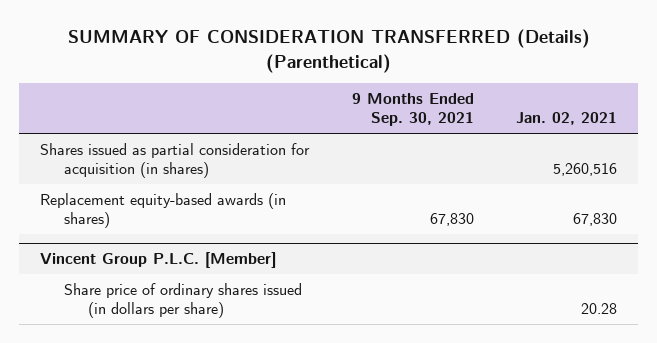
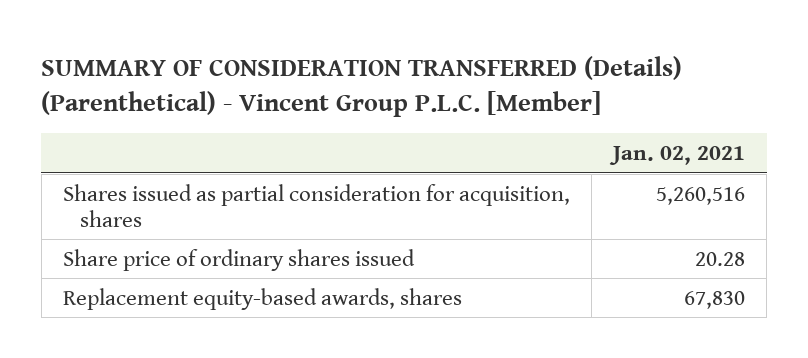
- SUMMARY OF CONSIDERATION TRANSFERRED (Details) (Parenthetical)
+ SUMMARY OF CONSIDERATION TRANSFERRED (Details) (Parenthetical) - Vincent Group P.L.C. [Member]
- | 9 Months Ended Sep. 30, 2021 | Jan. 02, 2021
+ | Jan. 02, 2021
- Shares issued as partial consideration for acquisition (in shares) | | 5,260,516
- Replacement equity-based awards (in shares) | 67,830 | 67,830
- Vincent Group P.L.C. [Member]
- Share price of ordinary shares issued (in dollars per share) | | 20.28
+ Shares issued as partial consideration for acquisition, shares | 5,260,516
+ Share price of ordinary shares issued | 20.28
+ Replacement equity-based awards, shares | 67,830

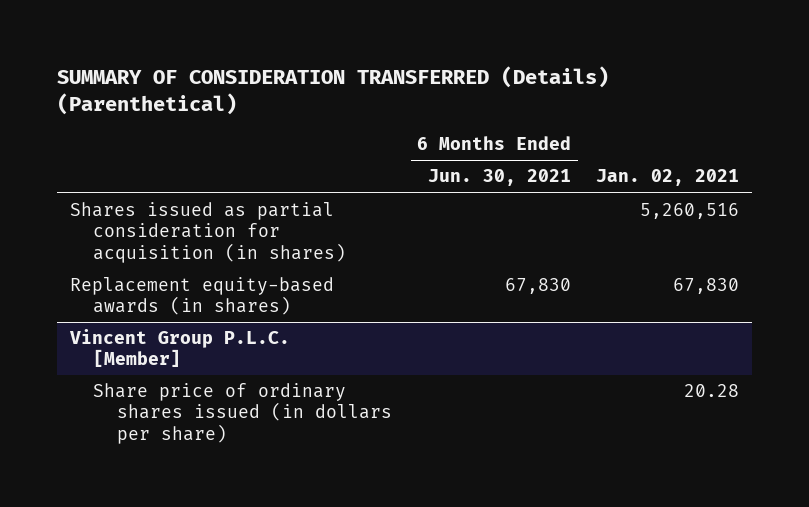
- SUMMARY OF CONSIDERATION TRANSFERRED (Details) (Parenthetical) - Vincent Group P.L.C. [Member]
+ SUMMARY OF CONSIDERATION TRANSFERRED (Details) (Parenthetical)
- | Jan. 02, 2021
+ | 6 Months Ended Jun. 30, 2021 | Jan. 02, 2021
- Shares issued as partial consideration for acquisition, shares | 5,260,516
- Share price of ordinary shares issued | 20.28
- Replacement equity-based awards, shares | 67,830
+ Shares issued as partial consideration for acquisition (in shares) | | 5,260,516
+ Replacement equity-based awards (in shares) | 67,830 | 67,830
+ Vincent Group P.L.C. [Member]
+ Share price of ordinary shares issued (in dollars per share) | | 20.28

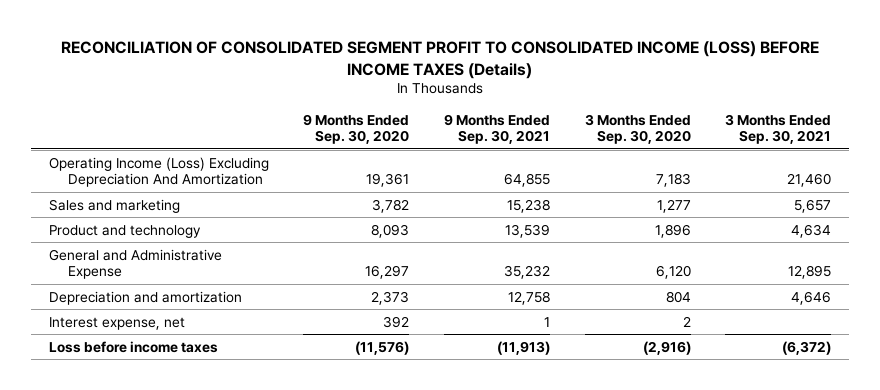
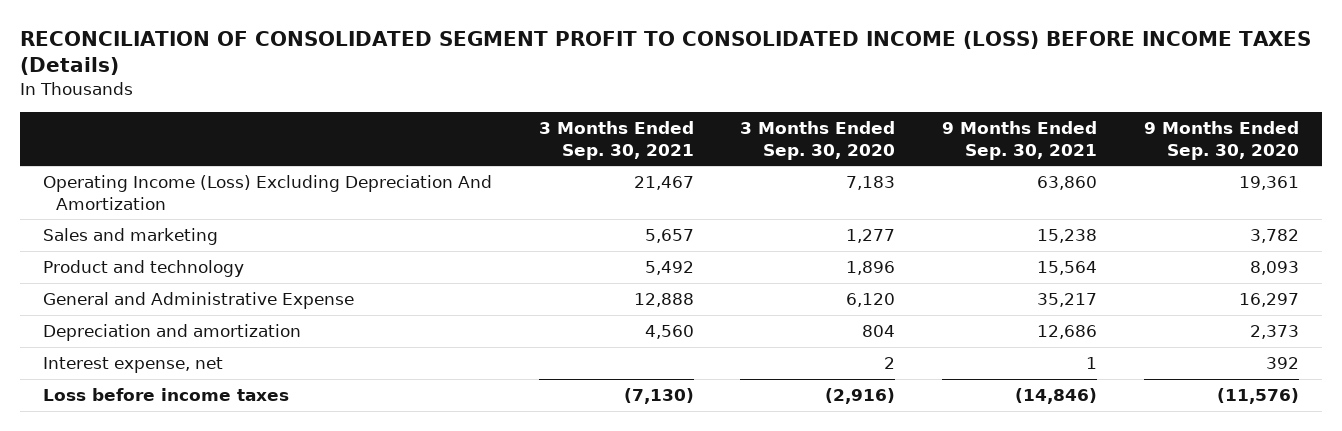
- | 9 Months Ended Sep. 30, 2020 | 9 Months Ended Sep. 30, 2021 | 3 Months Ended Sep. 30, 2020 | 3 Months Ended Sep. 30, 2021
+ | 3 Months Ended Sep. 30, 2021 | 3 Months Ended Sep. 30, 2020 | 9 Months Ended Sep. 30, 2021 | 9 Months Ended Sep. 30, 2020
- Operating Income (Loss) Excluding Depreciation And Amortization | 19,361 | 64,855 | 7,183 | 21,460
+ Operating Income (Loss) Excluding Depreciation And Amortization | 21,467 | 7,183 | 63,860 | 19,361
- Product and technology | 8,093 | 13,539 | 1,896 | 4,634
- General and Administrative Expense | 16,297 | 35,232 | 6,120 | 12,895
- Depreciation and amortization | 2,373 | 12,758 | 804 | 4,646
+ Product and technology | 5,492 | 1,896 | 15,564 | 8,093
+ General and Administrative Expense | 12,888 | 6,120 | 35,217 | 16,297
+ Depreciation and amortization | 4,560 | 804 | 12,686 | 2,373
- Loss before income taxes | (11,576) | (11,913) | (2,916) | (6,372)
+ Loss before income taxes | (7,130) | (2,916) | (14,846) | (11,576)

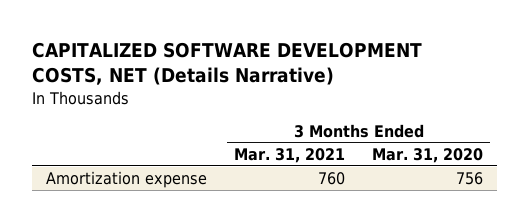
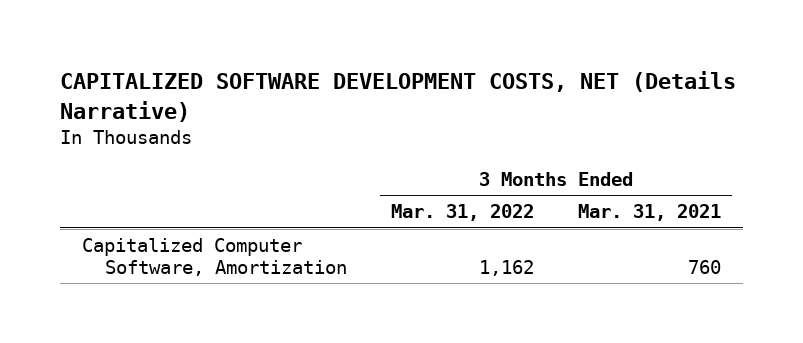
- | 3 Months Ended Mar. 31, 2021 | 3 Months Ended Mar. 31, 2020
+ | 3 Months Ended Mar. 31, 2022 | 3 Months Ended Mar. 31, 2021
- Amortization expense | 760 | 756
+ Capitalized Computer Software, Amortization | 1,162 | 760

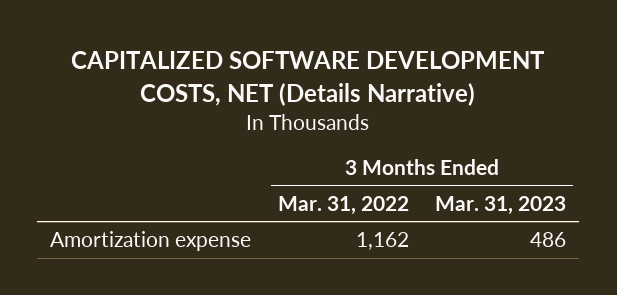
- | 3 Months Ended Mar. 31, 2022 | 3 Months Ended Mar. 31, 2021
+ | 3 Months Ended Mar. 31, 2022 | 3 Months Ended Mar. 31, 2023
- Capitalized Computer Software, Amortization | 1,162 | 760
+ Amortization expense | 1,162 | 486

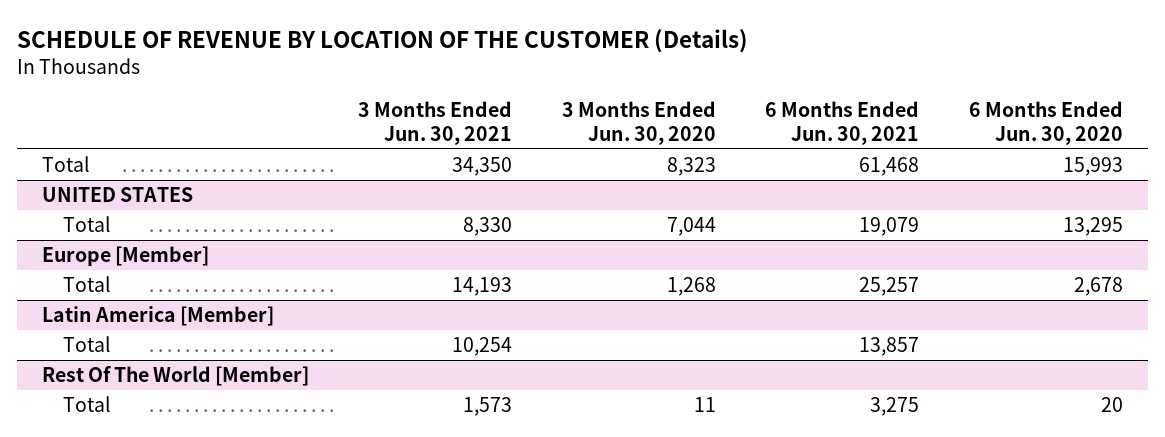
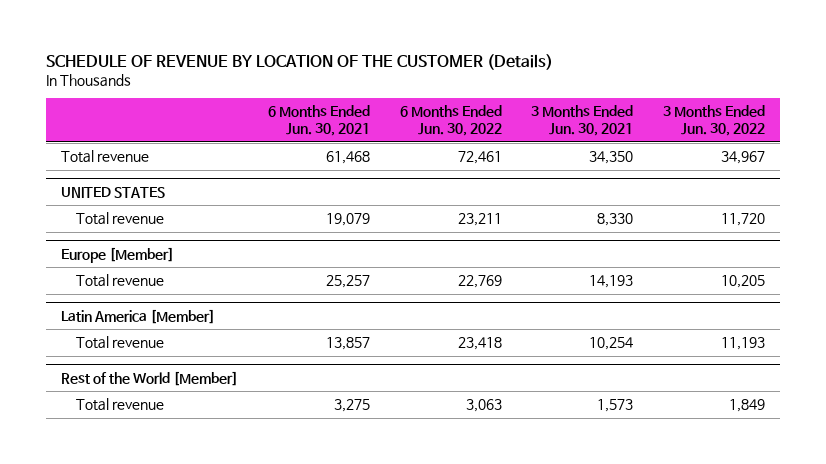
- | 3 Months Ended Jun. 30, 2021 | 3 Months Ended Jun. 30, 2020 | 6 Months Ended Jun. 30, 2021 | 6 Months Ended Jun. 30, 2020
+ | 6 Months Ended Jun. 30, 2021 | 6 Months Ended Jun. 30, 2022 | 3 Months Ended Jun. 30, 2021 | 3 Months Ended Jun. 30, 2022
- Total | 34,350 | 8,323 | 61,468 | 15,993
+ Total revenue | 61,468 | 72,461 | 34,350 | 34,967
@ UNITED STATES
- Total | 8,330 | 7,044 | 19,079 | 13,295
+ Total revenue | 19,079 | 23,211 | 8,330 | 11,720
@ Europe [Member]
- Total | 14,193 | 1,268 | 25,257 | 2,678
+ Total revenue | 25,257 | 22,769 | 14,193 | 10,205
@ Latin America [Member]
- Total | 10,254 | | 13,857 |
- Rest Of The World [Member]
- Total | 1,573 | 11 | 3,275 | 20
@ Latin America [Member]
+ Total revenue | 13,857 | 23,418 | 10,254 | 11,193
+ Rest of the World [Member]
+ Total revenue | 3,275 | 3,063 | 1,573 | 1,849

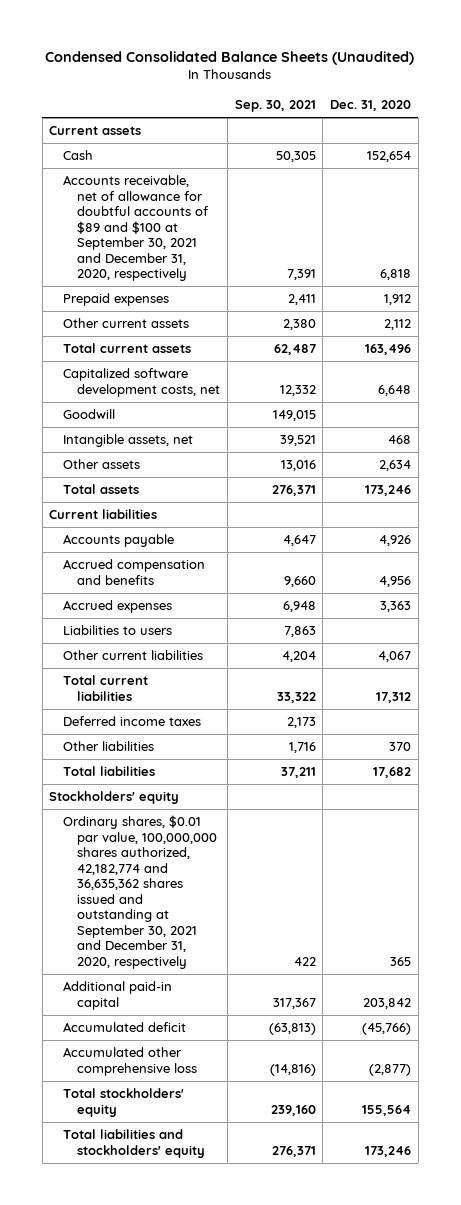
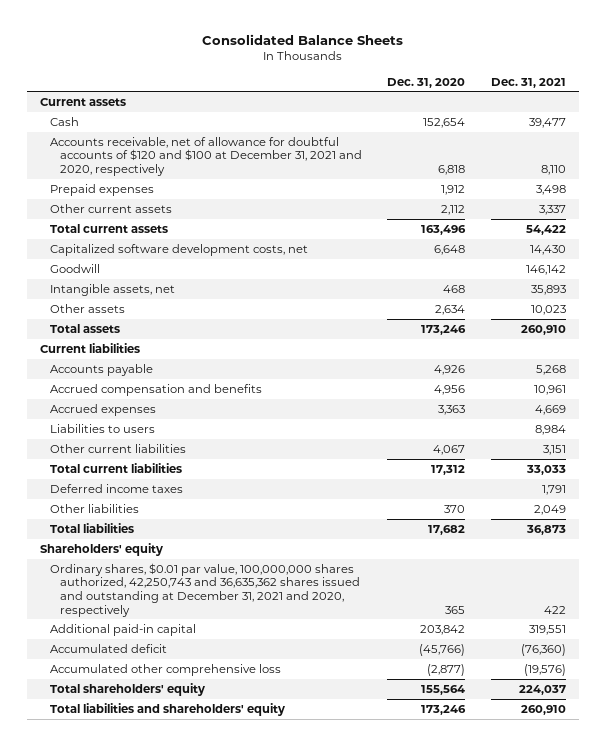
- Condensed Consolidated Balance Sheets (Unaudited)
+ Consolidated Balance Sheets
- | Sep. 30, 2021 | Dec. 31, 2020
+ | Dec. 31, 2020 | Dec. 31, 2021
- Accounts receivable, net of allowance for doubtful accounts of $89 and $100 at September 30, 2021 and December 31, 2020, respectively | 7,391 | 6,818
+ Accounts receivable, net of allowance for doubtful accounts of $120 and $100 at December 31, 2021 and 2020, respectively | 6,818 | 8,110
- Stockholders' equity
- Ordinary shares, $0.01 par value, 100,000,000 shares authorized, 42,182,774 and 36,635,362 shares issued and outstanding at September 30, 2021 and December 31, 2020, respectively | 422 | 365
+ Shareholders' equity
+ Ordinary shares, $0.01 par value, 100,000,000 shares authorized, 42,250,743 and 36,635,362 shares issued and outstanding at December 31, 2021 and 2020, respectively | 365 | 422
- Total stockholders' equity | 239,160 | 155,564
- Total liabilities and stockholders' equity | 276,371 | 173,246
+ Total shareholders' equity | 155,564 | 224,037
+ Total liabilities and shareholders' equity | 173,246 | 260,910

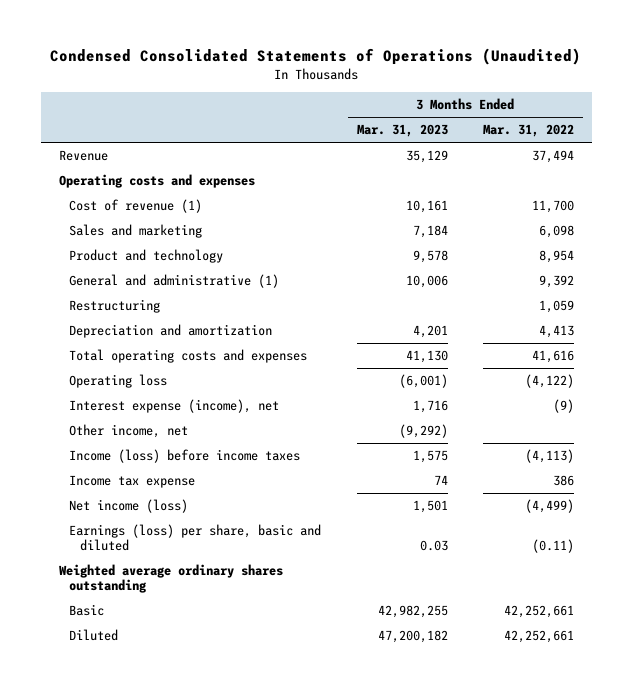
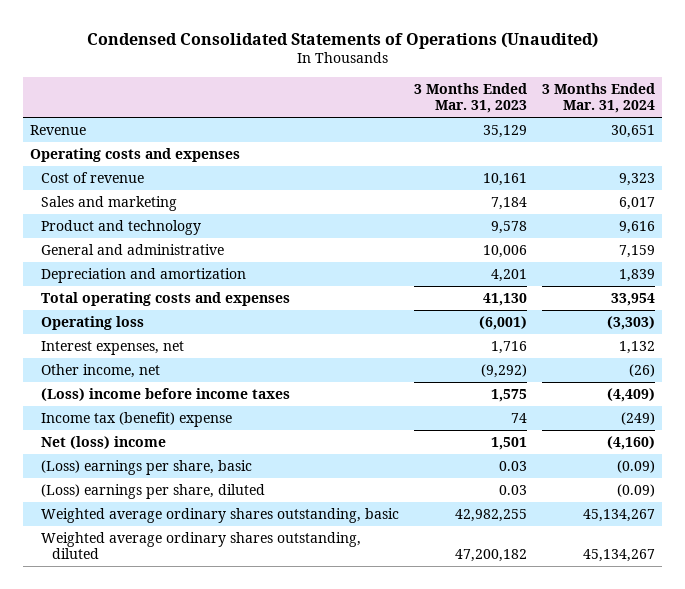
- | 3 Months Ended Mar. 31, 2023 | 3 Months Ended Mar. 31, 2022
+ | 3 Months Ended Mar. 31, 2023 | 3 Months Ended Mar. 31, 2024
- Cost of revenue (1) | 10,161 | 11,700
+ Cost of revenue | 10,161 | 9,323
- General and administrative (1) | 10,006 | 9,392
- Restructuring | | 1,059
+ General and administrative | 10,006 | 7,159
- Interest expense (income), net | 1,716 | (9)
+ Interest expenses, net | 1,716 | 1,132
- Income (loss) before income taxes | 1,575 | (4,113)
- Income tax expense | 74 | 386
- Net income (loss) | 1,501 | (4,499)
- Earnings (loss) per share, basic and diluted | 0.03 | (0.11)
- Weighted average ordinary shares outstanding
- Basic | 42,982,255 | 42,252,661
- Diluted | 47,200,182 | 42,252,661
+ (Loss) income before income taxes | 1,575 | (4,409)
+ Income tax (benefit) expense | 74 | (249)
+ Net (loss) income | 1,501 | (4,160)
+ (Loss) earnings per share, basic | 0.03 | (0.09)
+ (Loss) earnings per share, diluted | 0.03 | (0.09)
+ Weighted average ordinary shares outstanding, basic | 42,982,255 | 45,134,267
+ Weighted average ordinary shares outstanding, diluted | 47,200,182 | 45,134,267

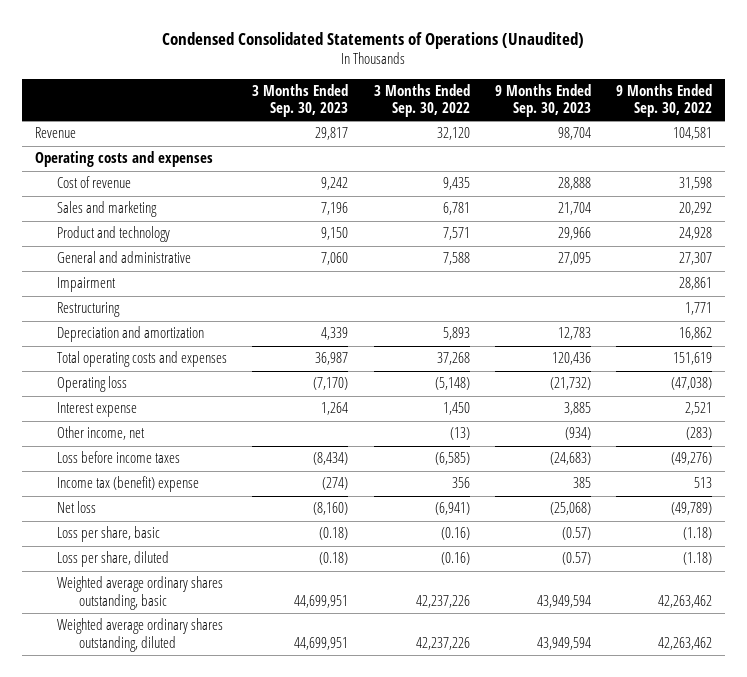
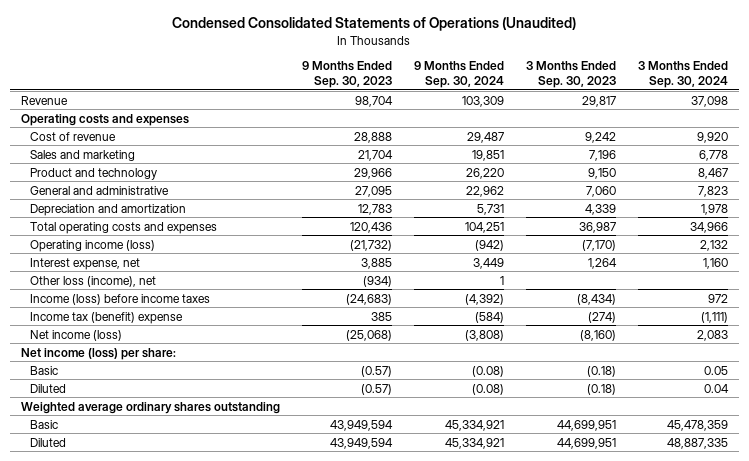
- | 3 Months Ended Sep. 30, 2023 | 3 Months Ended Sep. 30, 2022 | 9 Months Ended Sep. 30, 2023 | 9 Months Ended Sep. 30, 2022
+ | 9 Months Ended Sep. 30, 2023 | 9 Months Ended Sep. 30, 2024 | 3 Months Ended Sep. 30, 2023 | 3 Months Ended Sep. 30, 2024
- Impairment | | | | 28,861
- Restructuring | | | | 1,771
- Operating loss | (7,170) | (5,148) | (21,732) | (47,038)
- Interest expense | 1,264 | 1,450 | 3,885 | 2,521
- Other income, net | | (13) | (934) | (283)
- Loss before income taxes | (8,434) | (6,585) | (24,683) | (49,276)
+ Operating income (loss) | (21,732) | (942) | (7,170) | 2,132
+ Interest expense, net | 3,885 | 3,449 | 1,264 | 1,160
+ Other loss (income), net | (934) | 1 | |
+ Income (loss) before income taxes | (24,683) | (4,392) | (8,434) | 972
- Net loss | (8,160) | (6,941) | (25,068) | (49,789)
- Loss per share, basic | (0.18) | (0.16) | (0.57) | (1.18)
- Loss per share, diluted | (0.18) | (0.16) | (0.57) | (1.18)
- Weighted average ordinary shares outstanding, basic | 44,699,951 | 42,237,226 | 43,949,594 | 42,263,462
- Weighted average ordinary shares outstanding, diluted | 44,699,951 | 42,237,226 | 43,949,594 | 42,263,462
+ Net income (loss) | (25,068) | (3,808) | (8,160) | 2,083
+ Net income (loss) per share:
+ Basic | (0.57) | (0.08) | (0.18) | 0.05
+ Diluted | (0.57) | (0.08) | (0.18) | 0.04
+ Weighted average ordinary shares outstanding
+ Basic | 43,949,594 | 45,334,921 | 44,699,951 | 45,478,359
+ Diluted | 43,949,594 | 45,334,921 | 44,699,951 | 48,887,335

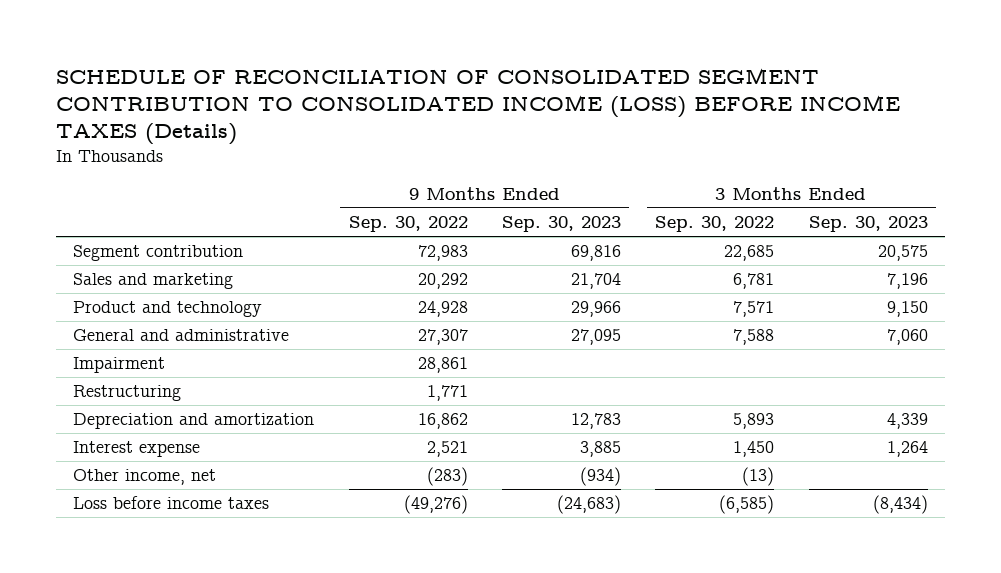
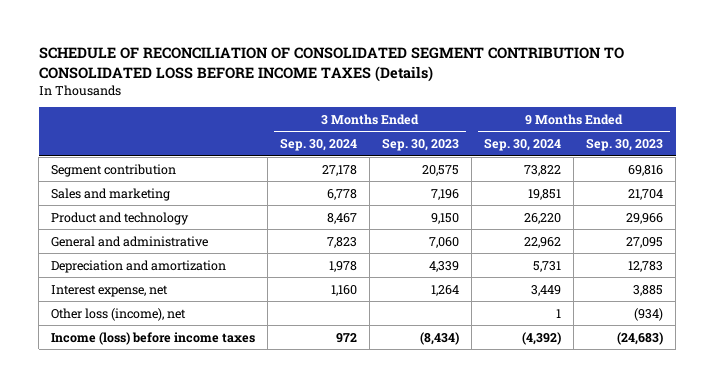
- SCHEDULE OF RECONCILIATION OF CONSOLIDATED SEGMENT CONTRIBUTION TO CONSOLIDATED INCOME (LOSS) BEFORE INCOME TAXES (Details)
+ SCHEDULE OF RECONCILIATION OF CONSOLIDATED SEGMENT CONTRIBUTION TO CONSOLIDATED LOSS BEFORE INCOME TAXES (Details)
- | 9 Months Ended Sep. 30, 2022 | 9 Months Ended Sep. 30, 2023 | 3 Months Ended Sep. 30, 2022 | 3 Months Ended Sep. 30, 2023
+ | 3 Months Ended Sep. 30, 2024 | 3 Months Ended Sep. 30, 2023 | 9 Months Ended Sep. 30, 2024 | 9 Months Ended Sep. 30, 2023
- Impairment | 28,861 | | |
- Restructuring | 1,771 | | |
- Interest expense | 2,521 | 3,885 | 1,450 | 1,264
- Other income, net | (283) | (934) | (13) |
- Loss before income taxes | (49,276) | (24,683) | (6,585) | (8,434)
+ Interest expense, net | 1,160 | 1,264 | 3,449 | 3,885
+ Other loss (income), net | | | 1 | (934)
+ Income (loss) before income taxes | 972 | (8,434) | (4,392) | (24,683)

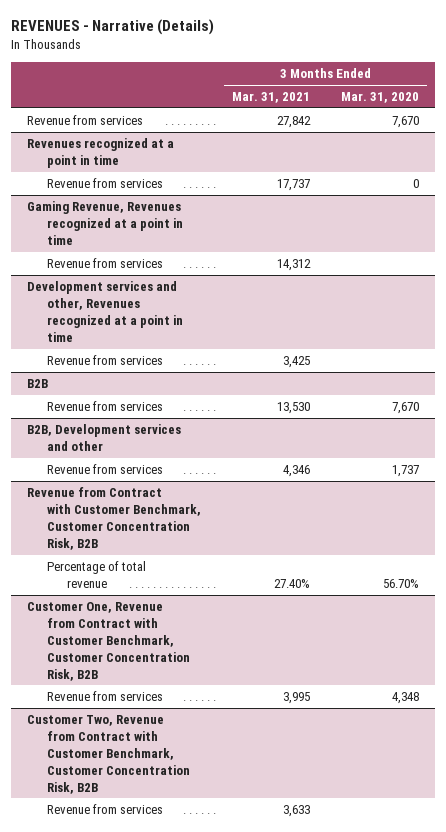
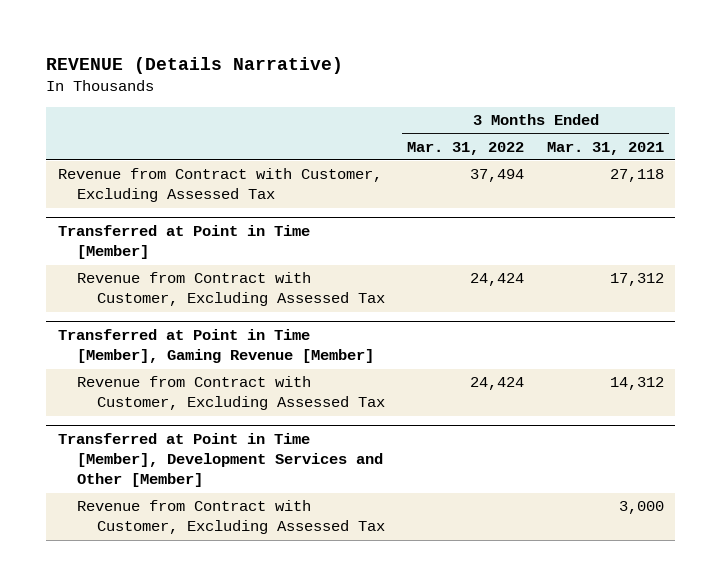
- REVENUES - Narrative (Details)
+ REVENUE (Details Narrative)
- | 3 Months Ended Mar. 31, 2021 | 3 Months Ended Mar. 31, 2020
+ | 3 Months Ended Mar. 31, 2022 | 3 Months Ended Mar. 31, 2021
- Revenue from services | 27,842 | 7,670
- Revenues recognized at a point in time
- Revenue from services | 17,737 | 0
- Gaming Revenue, Revenues recognized at a point in time
- Revenue from services | 14,312 |
- Development services and other, Revenues recognized at a point in time
- Revenue from services | 3,425 |
- B2B
- Revenue from services | 13,530 | 7,670
- B2B, Development services and other
- Revenue from services | 4,346 | 1,737
- Revenue from Contract with Customer Benchmark, Customer Concentration Risk, B2B
- Percentage of total revenue | 27.40% | 56.70%
- Customer One, Revenue from Contract with Customer Benchmark, Customer Concentration Risk, B2B
- Revenue from services | 3,995 | 4,348
- Customer Two, Revenue from Contract with Customer Benchmark, Customer Concentration Risk, B2B
- Revenue from services | 3,633 |
+ Revenue from Contract with Customer, Excluding Assessed Tax | 37,494 | 27,118
+ Transferred at Point in Time [Member]
+ Revenue from Contract with Customer, Excluding Assessed Tax | 24,424 | 17,312
+ Transferred at Point in Time [Member], Gaming Revenue [Member]
+ Revenue from Contract with Customer, Excluding Assessed Tax | 24,424 | 14,312
+ Transferred at Point in Time [Member], Development Services and Other [Member]
+ Revenue from Contract with Customer, Excluding Assessed Tax | | 3,000

